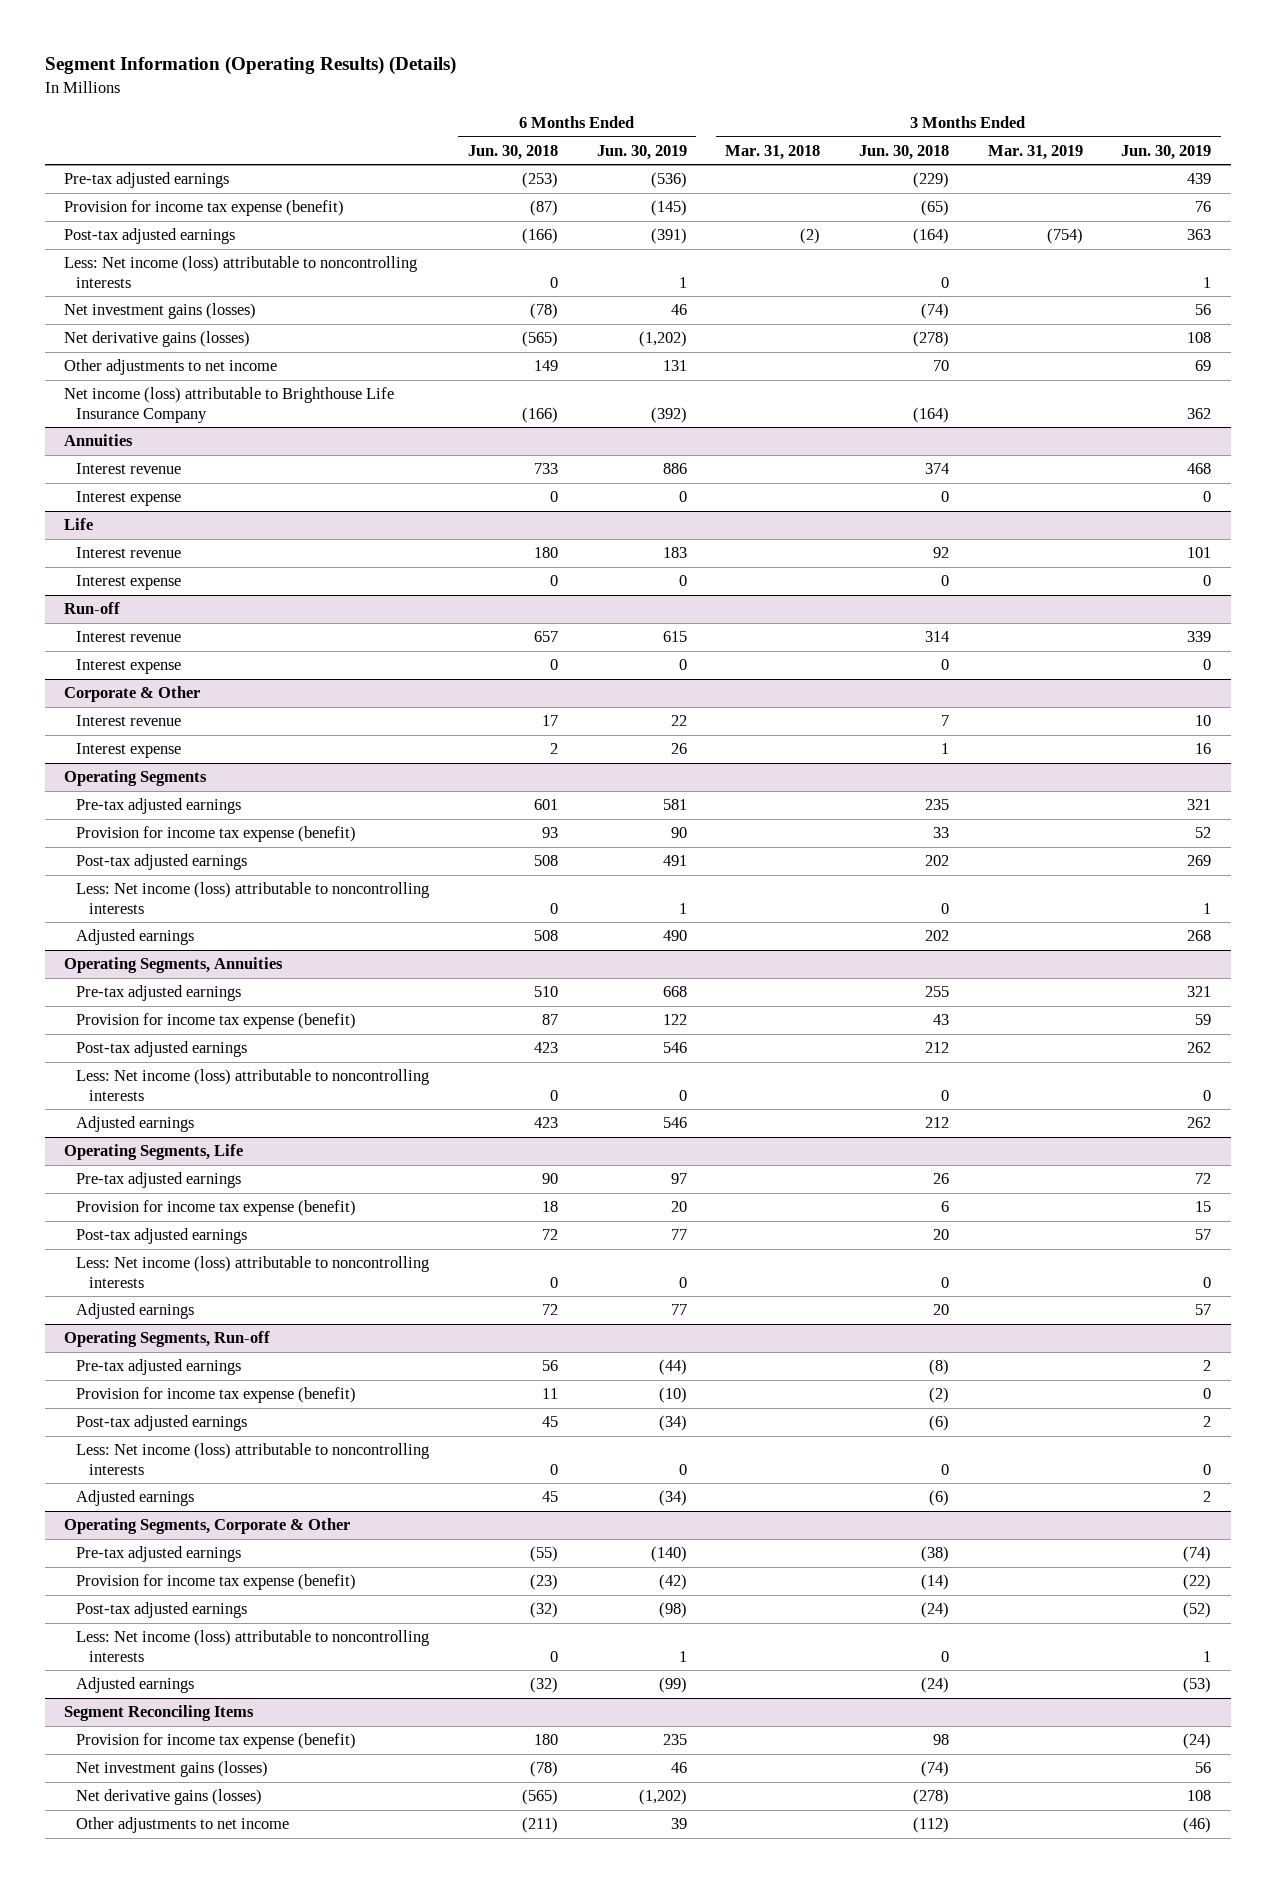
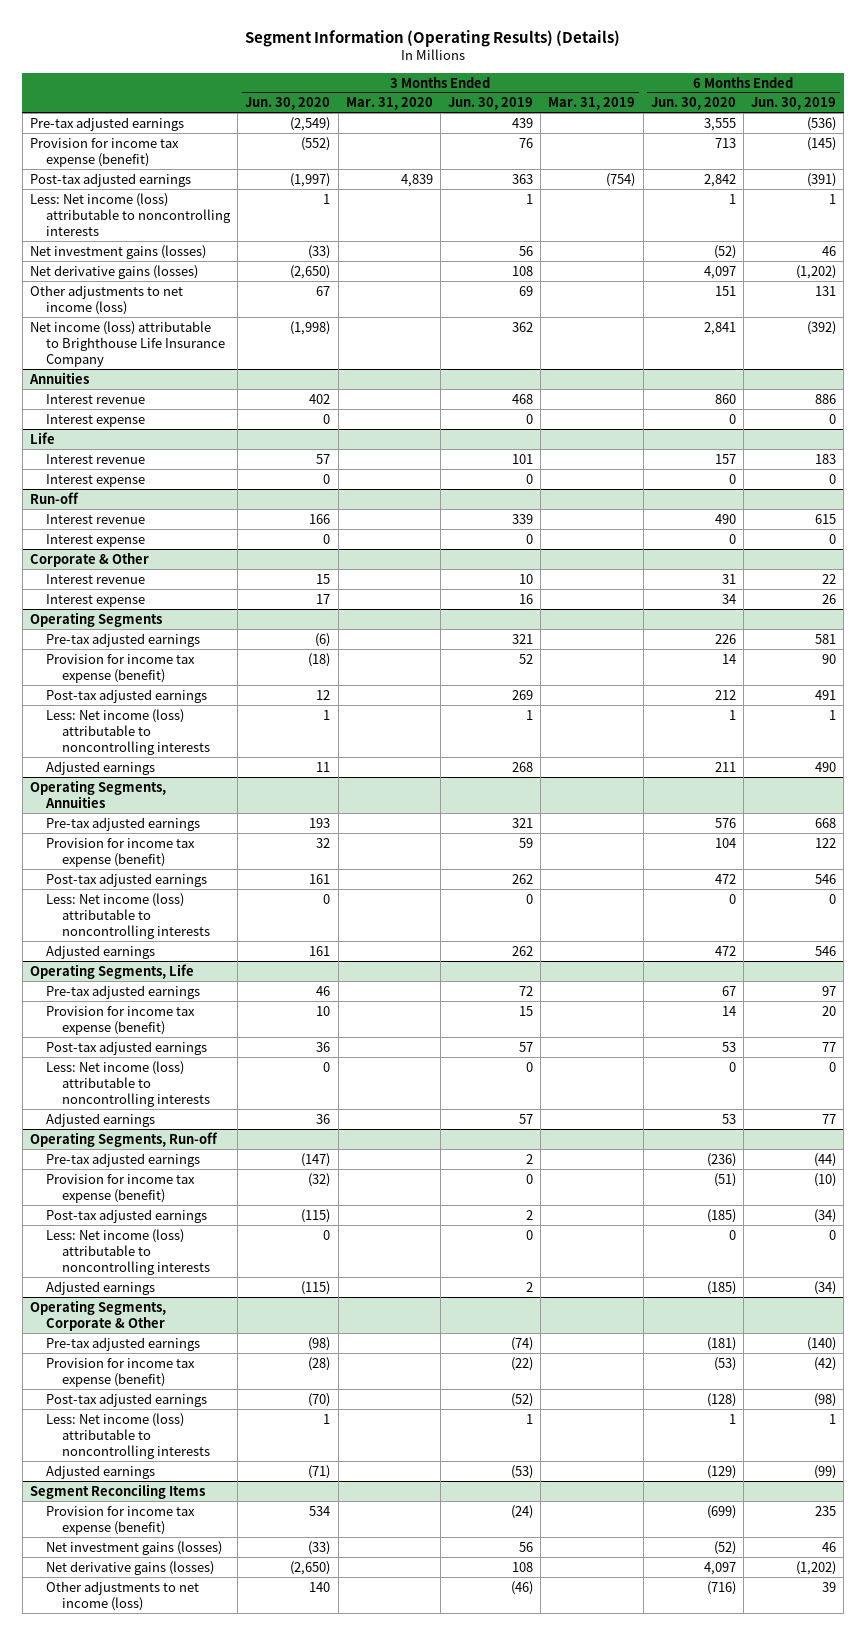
- | 6 Months Ended Jun. 30, 2018 | 6 Months Ended Jun. 30, 2019 | 3 Months Ended Mar. 31, 2018 | 3 Months Ended Jun. 30, 2018 | 3 Months Ended Mar. 31, 2019 | 3 Months Ended Jun. 30, 2019
+ | 3 Months Ended Jun. 30, 2020 | 3 Months Ended Mar. 31, 2020 | 3 Months Ended Jun. 30, 2019 | 3 Months Ended Mar. 31, 2019 | 6 Months Ended Jun. 30, 2020 | 6 Months Ended Jun. 30, 2019
- Other adjustments to net income | 149 | 131 | | 70 | | 69
+ Other adjustments to net income (loss) | 67 | | 69 | | 151 | 131
@ Segment Reconciling Items
- Other adjustments to net income | (211) | 39 | | (112) | | (46)
+ Other adjustments to net income (loss) | 140 | | (46) | | (716) | 39

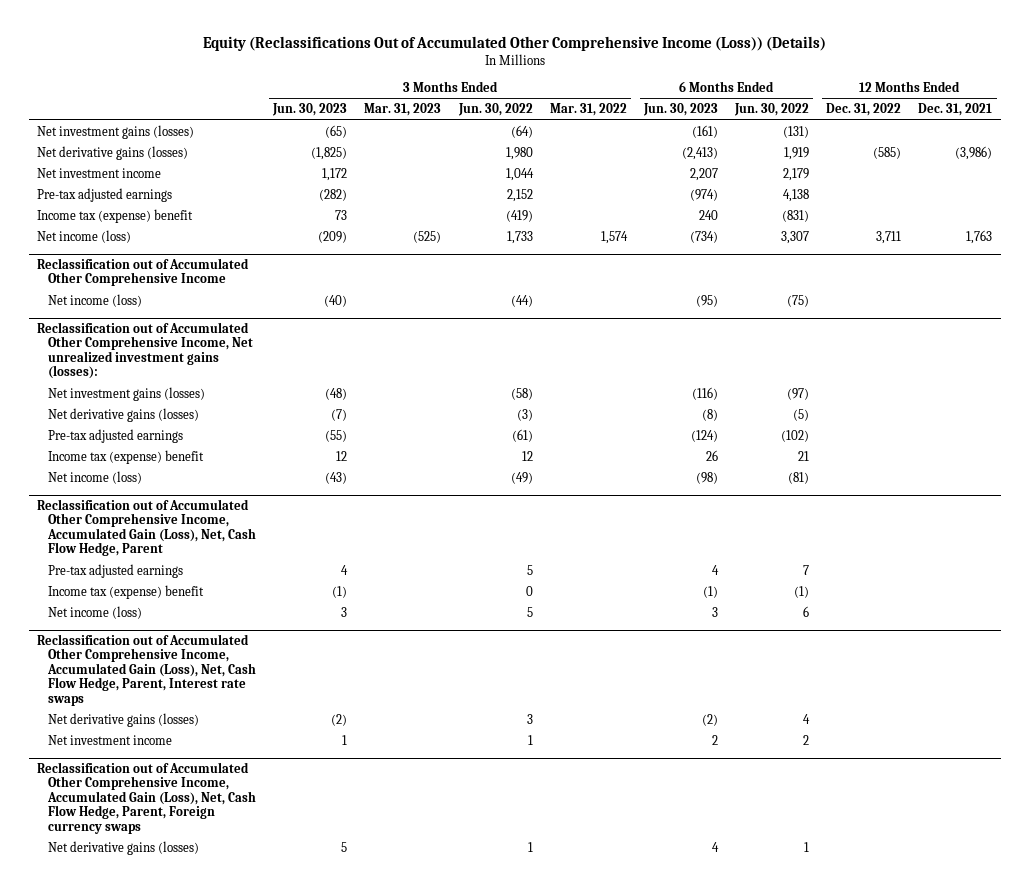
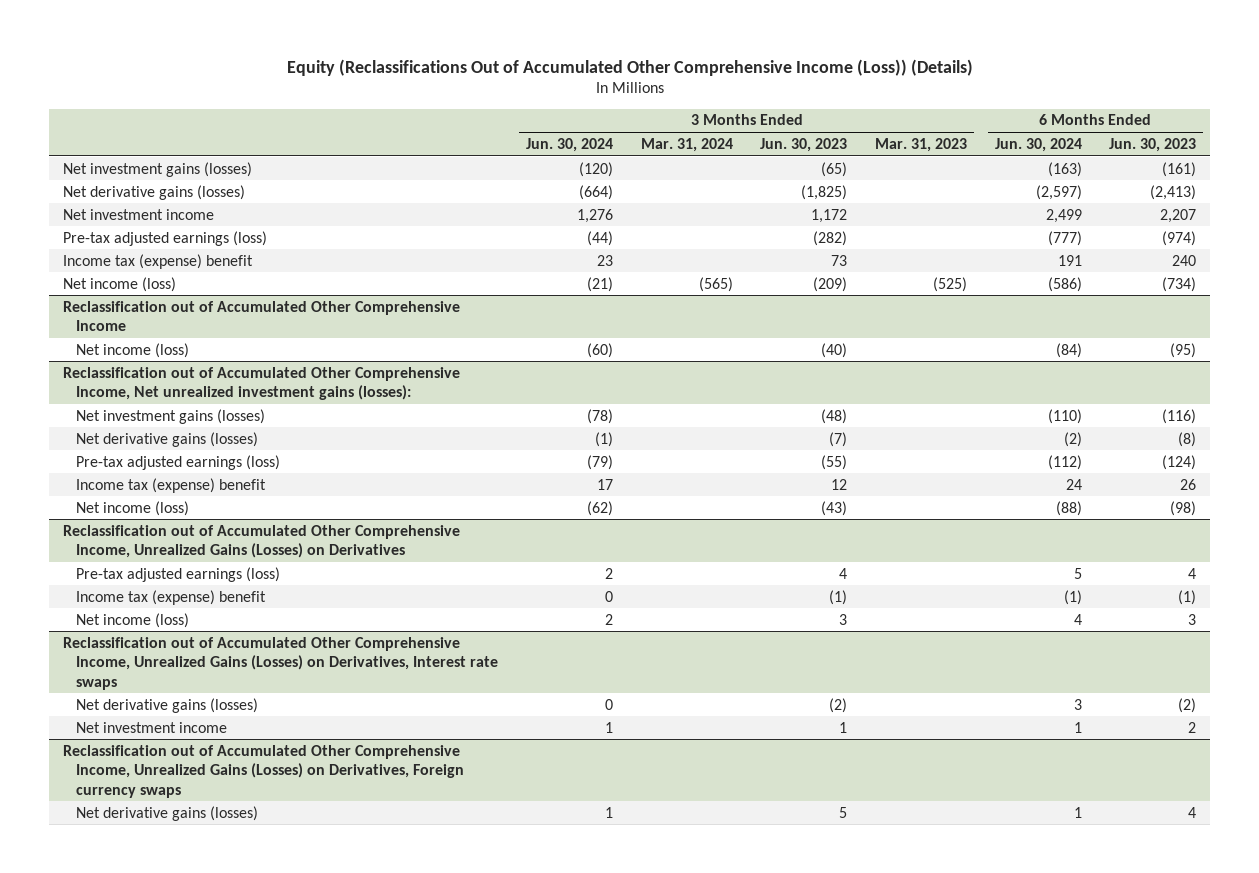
- | 3 Months Ended Jun. 30, 2023 | 3 Months Ended Mar. 31, 2023 | 3 Months Ended Jun. 30, 2022 | 3 Months Ended Mar. 31, 2022 | 6 Months Ended Jun. 30, 2023 | 6 Months Ended Jun. 30, 2022 | 12 Months Ended Dec. 31, 2022 | 12 Months Ended Dec. 31, 2021
+ | 3 Months Ended Jun. 30, 2024 | 3 Months Ended Mar. 31, 2024 | 3 Months Ended Jun. 30, 2023 | 3 Months Ended Mar. 31, 2023 | 6 Months Ended Jun. 30, 2024 | 6 Months Ended Jun. 30, 2023
- Pre-tax adjusted earnings | (282) | | 2,152 | | (974) | 4,138 | |
+ Pre-tax adjusted earnings (loss) | (44) | | (282) | | (777) | (974)
@ Reclassification out of Accumulated Other Comprehensive Income, Net unrealized investment gains (losses):
- Pre-tax adjusted earnings | (55) | | (61) | | (124) | (102) | |
+ Pre-tax adjusted earnings (loss) | (79) | | (55) | | (112) | (124)
- Reclassification out of Accumulated Other Comprehensive Income, Accumulated Gain (Loss), Net, Cash Flow Hedge, Parent
- Pre-tax adjusted earnings | 4 | | 5 | | 4 | 7 | |
+ Reclassification out of Accumulated Other Comprehensive Income, Unrealized Gains (Losses) on Derivatives
+ Pre-tax adjusted earnings (loss) | 2 | | 4 | | 5 | 4
- Reclassification out of Accumulated Other Comprehensive Income, Accumulated Gain (Loss), Net, Cash Flow Hedge, Parent, Interest rate swaps
+ Reclassification out of Accumulated Other Comprehensive Income, Unrealized Gains (Losses) on Derivatives, Interest rate swaps
- Reclassification out of Accumulated Other Comprehensive Income, Accumulated Gain (Loss), Net, Cash Flow Hedge, Parent, Foreign currency swaps
+ Reclassification out of Accumulated Other Comprehensive Income, Unrealized Gains (Losses) on Derivatives, Foreign currency swaps

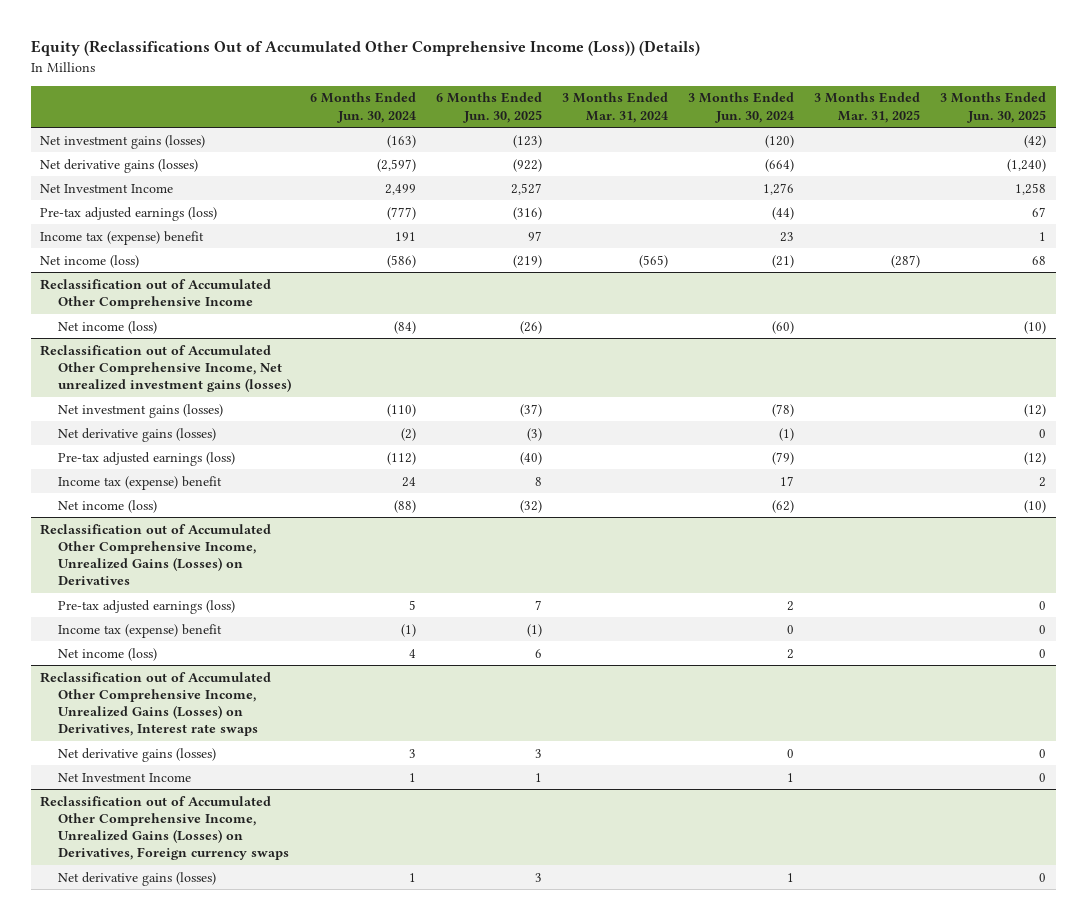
- | 3 Months Ended Jun. 30, 2024 | 3 Months Ended Mar. 31, 2024 | 3 Months Ended Jun. 30, 2023 | 3 Months Ended Mar. 31, 2023 | 6 Months Ended Jun. 30, 2024 | 6 Months Ended Jun. 30, 2023
+ | 6 Months Ended Jun. 30, 2024 | 6 Months Ended Jun. 30, 2025 | 3 Months Ended Mar. 31, 2024 | 3 Months Ended Jun. 30, 2024 | 3 Months Ended Mar. 31, 2025 | 3 Months Ended Jun. 30, 2025
- Net investment income | 1,276 | | 1,172 | | 2,499 | 2,207
+ Net Investment Income | 2,499 | 2,527 | | 1,276 | | 1,258
- Reclassification out of Accumulated Other Comprehensive Income, Net unrealized investment gains (losses):
+ Reclassification out of Accumulated Other Comprehensive Income, Net unrealized investment gains (losses)
@ Reclassification out of Accumulated Other Comprehensive Income, Unrealized Gains (Losses) on Derivatives, Interest rate swaps
- Net investment income | 1 | | 1 | | 1 | 2
+ Net Investment Income | 1 | 1 | | 1 | | 0

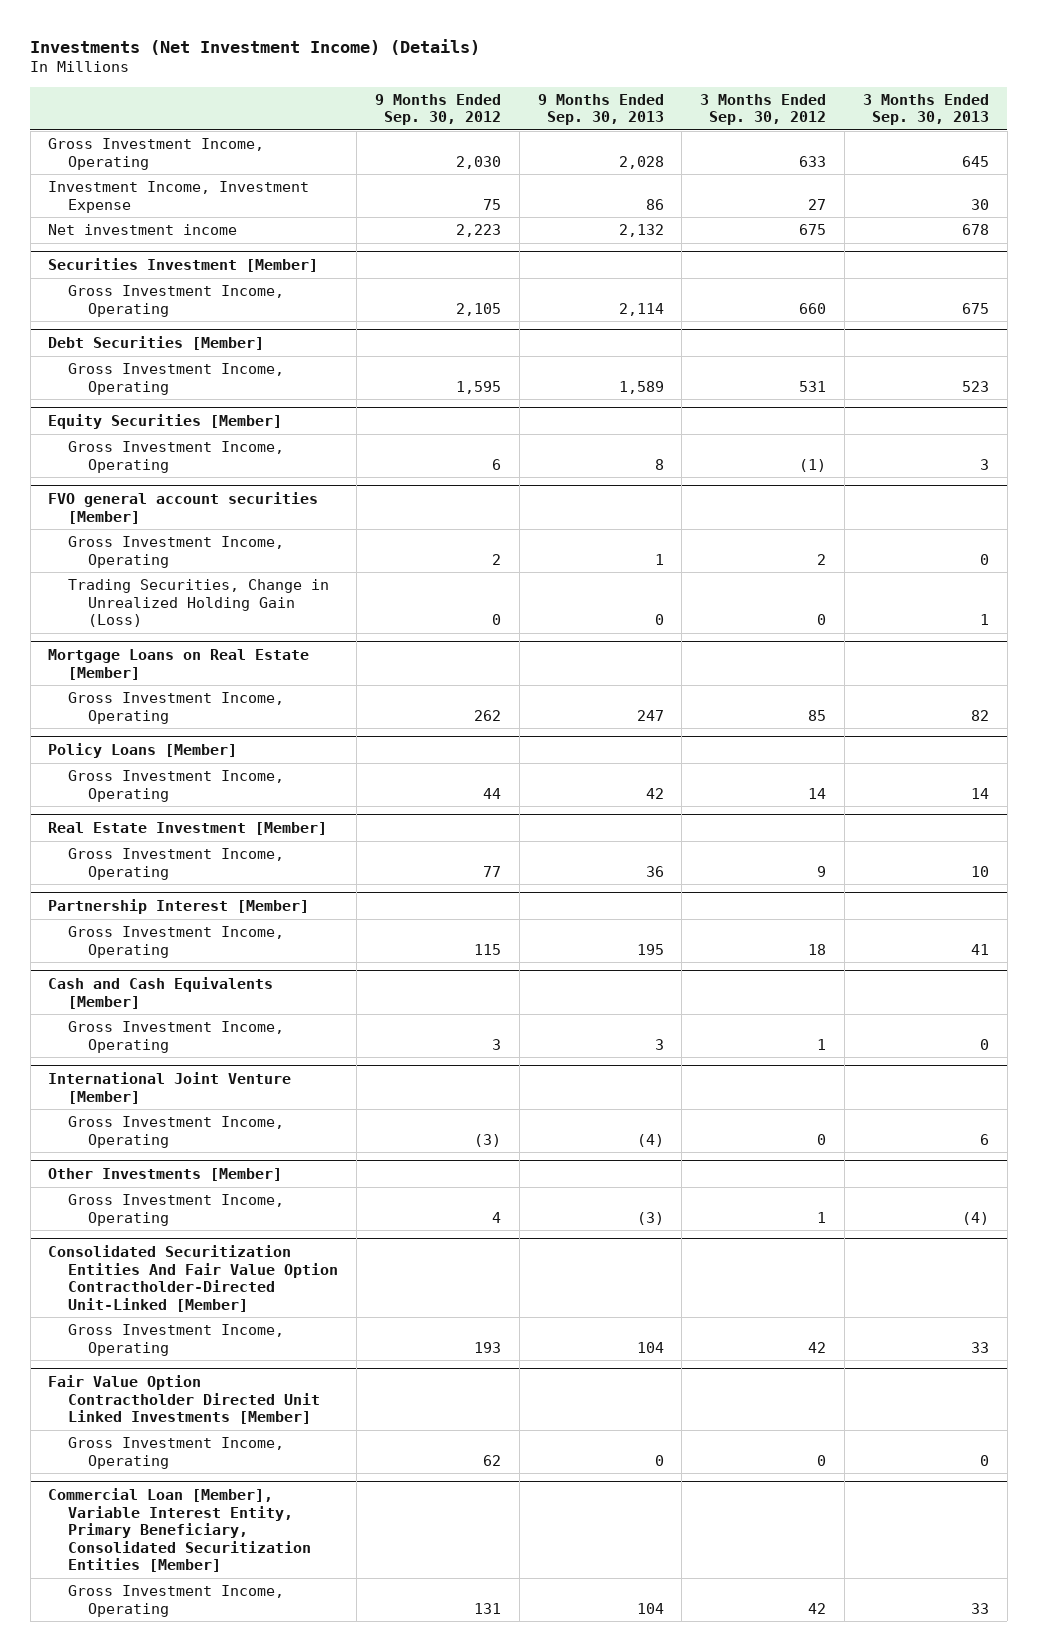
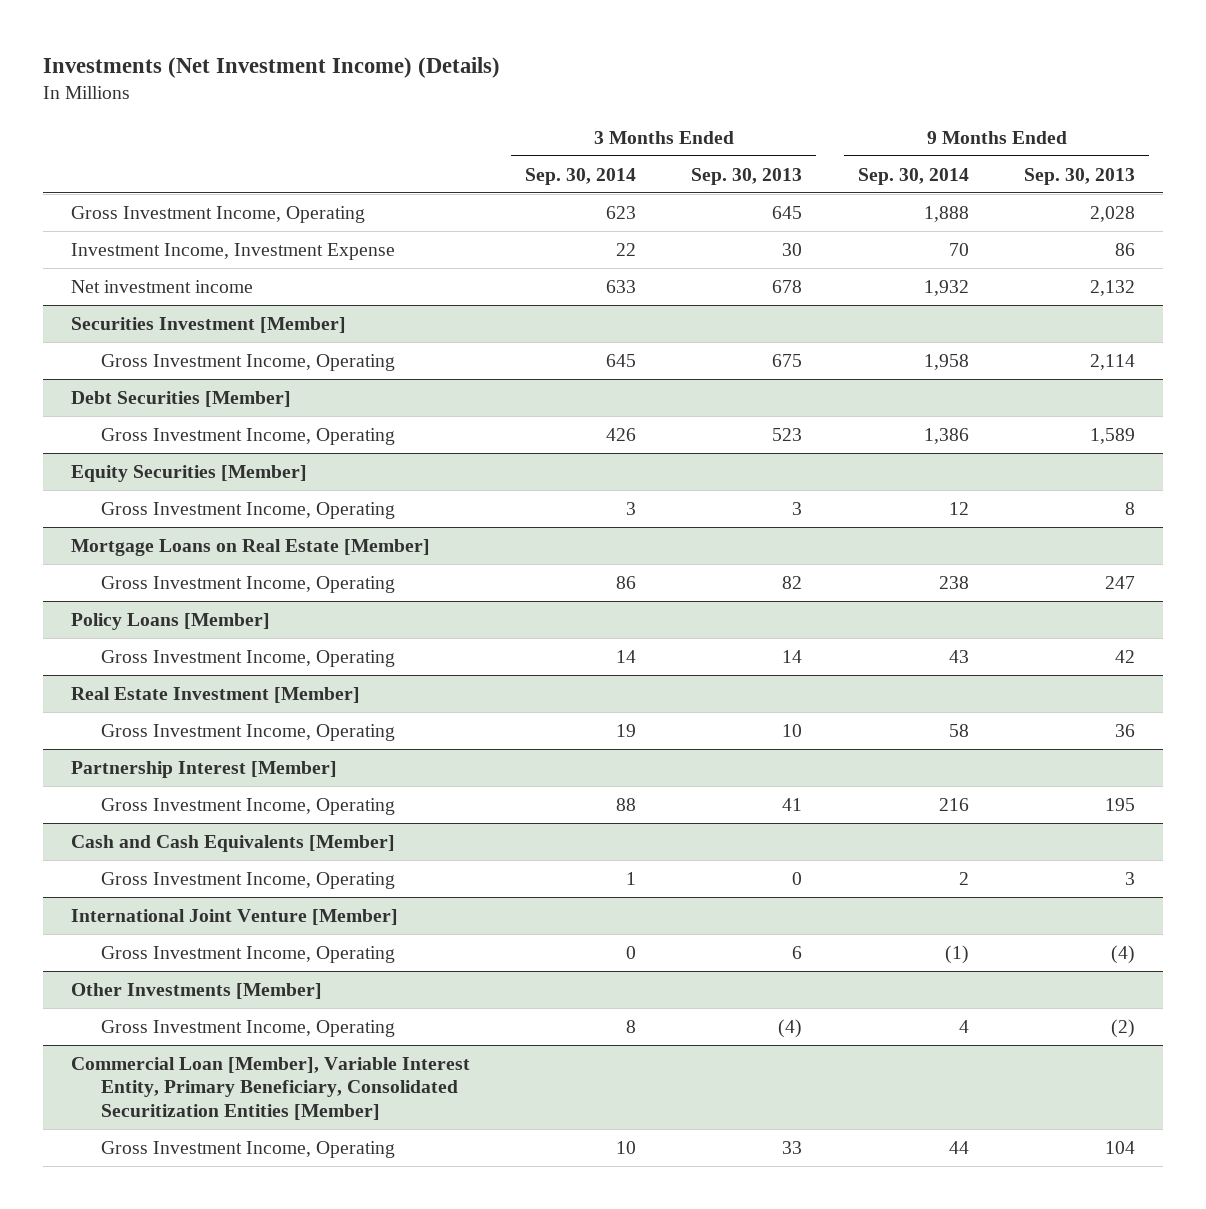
- | 9 Months Ended Sep. 30, 2012 | 9 Months Ended Sep. 30, 2013 | 3 Months Ended Sep. 30, 2012 | 3 Months Ended Sep. 30, 2013
+ | 3 Months Ended Sep. 30, 2014 | 3 Months Ended Sep. 30, 2013 | 9 Months Ended Sep. 30, 2014 | 9 Months Ended Sep. 30, 2013
- FVO general account securities [Member]
- Gross Investment Income, Operating | 2 | 1 | 2 | 0
- Trading Securities, Change in Unrealized Holding Gain (Loss) | 0 | 0 | 0 | 1
@ Other Investments [Member]
- Gross Investment Income, Operating | 4 | (3) | 1 | (4)
- Consolidated Securitization Entities And Fair Value Option Contractholder-Directed Unit-Linked [Member]
- Gross Investment Income, Operating | 193 | 104 | 42 | 33
- Fair Value Option Contractholder Directed Unit Linked Investments [Member]
- Gross Investment Income, Operating | 62 | 0 | 0 | 0
@ Other Investments [Member]
+ Gross Investment Income, Operating | 8 | (4) | 4 | (2)

